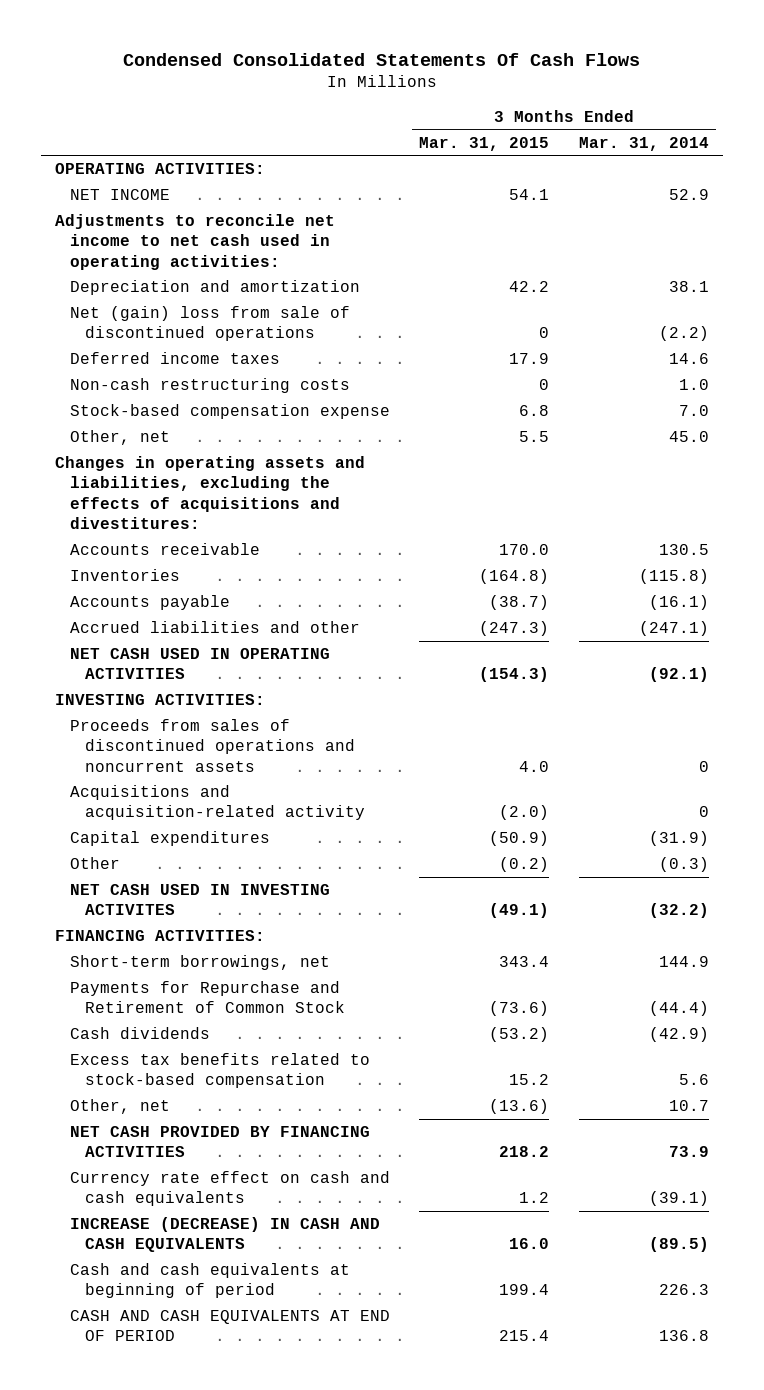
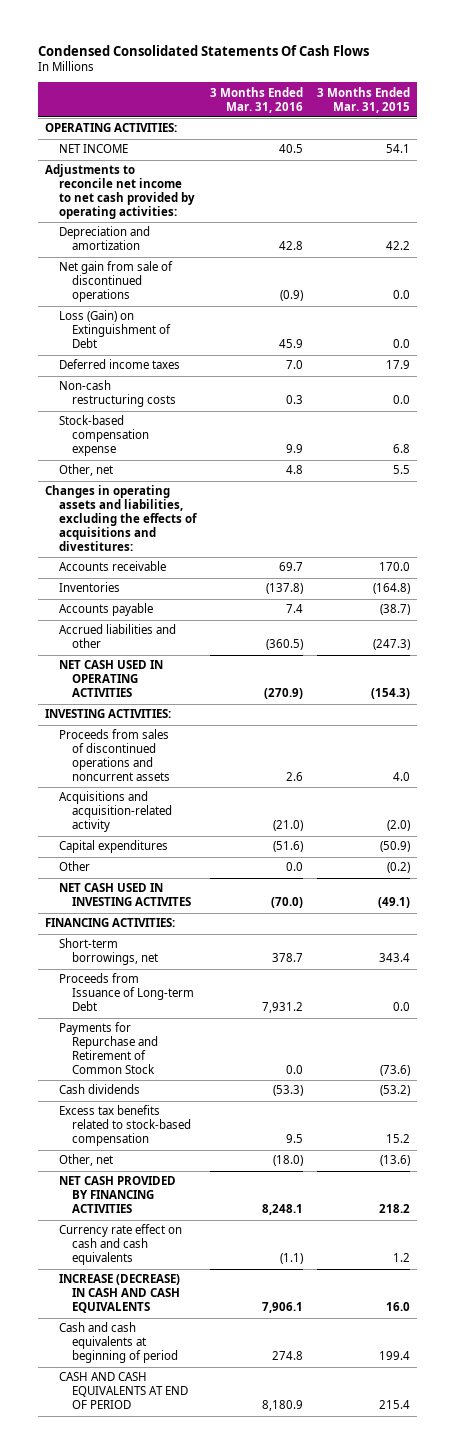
- | 3 Months Ended Mar. 31, 2015 | 3 Months Ended Mar. 31, 2014
+ | 3 Months Ended Mar. 31, 2016 | 3 Months Ended Mar. 31, 2015
- Adjustments to reconcile net income to net cash used in operating activities:
+ Adjustments to reconcile net income to net cash provided by operating activities:
- Net (gain) loss from sale of discontinued operations | 0 | (2.2)
+ Net gain from sale of discontinued operations | (0.9) | 0.0
+ Loss (Gain) on Extinguishment of Debt | 45.9 | 0.0
- Non-cash restructuring costs | 0 | 1.0
+ Non-cash restructuring costs | 0.3 | 0.0
+ Proceeds from Issuance of Long-term Debt | 7,931.2 | 0.0

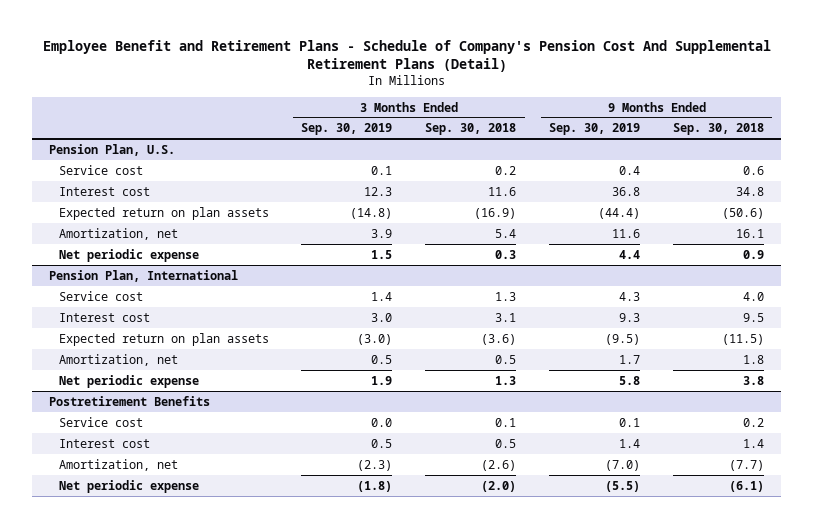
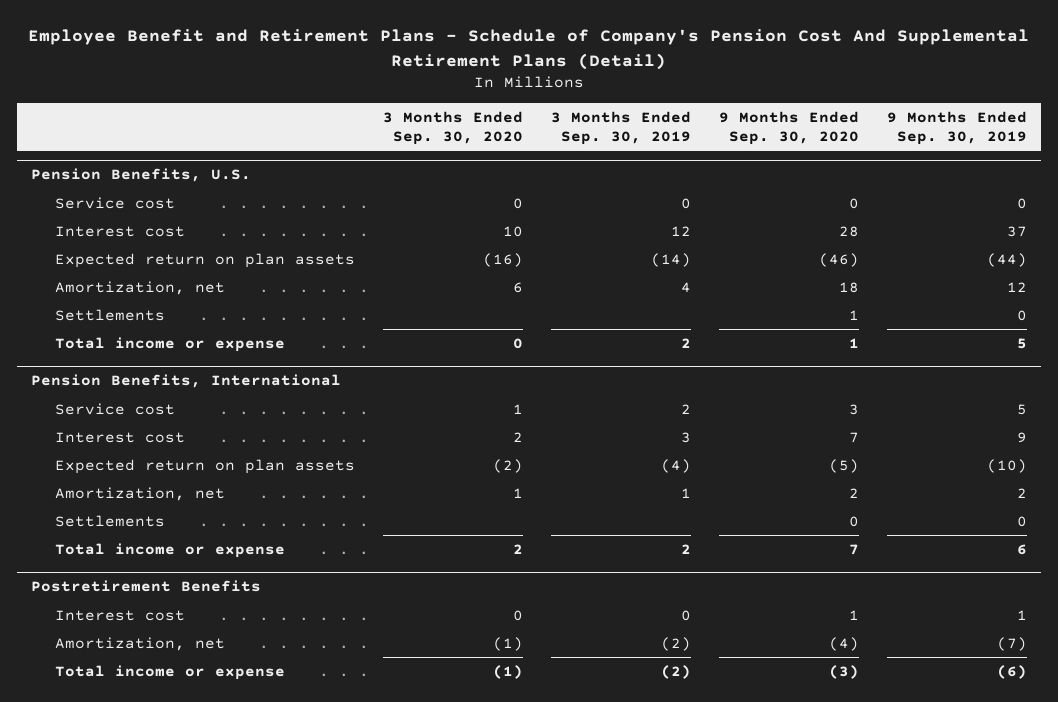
- | 3 Months Ended Sep. 30, 2019 | 3 Months Ended Sep. 30, 2018 | 9 Months Ended Sep. 30, 2019 | 9 Months Ended Sep. 30, 2018
+ | 3 Months Ended Sep. 30, 2020 | 3 Months Ended Sep. 30, 2019 | 9 Months Ended Sep. 30, 2020 | 9 Months Ended Sep. 30, 2019
- Pension Plan, U.S.
- Service cost | 0.1 | 0.2 | 0.4 | 0.6
- Interest cost | 12.3 | 11.6 | 36.8 | 34.8
- Expected return on plan assets | (14.8) | (16.9) | (44.4) | (50.6)
- Amortization, net | 3.9 | 5.4 | 11.6 | 16.1
- Net periodic expense | 1.5 | 0.3 | 4.4 | 0.9
- Pension Plan, International
- Service cost | 1.4 | 1.3 | 4.3 | 4.0
- Interest cost | 3.0 | 3.1 | 9.3 | 9.5
- Expected return on plan assets | (3.0) | (3.6) | (9.5) | (11.5)
- Amortization, net | 0.5 | 0.5 | 1.7 | 1.8
- Net periodic expense | 1.9 | 1.3 | 5.8 | 3.8
+ Pension Benefits, U.S.
+ Service cost | 0 | 0 | 0 | 0
+ Interest cost | 10 | 12 | 28 | 37
+ Expected return on plan assets | (16) | (14) | (46) | (44)
+ Amortization, net | 6 | 4 | 18 | 12
+ Settlements | | | 1 | 0
+ Total income or expense | 0 | 2 | 1 | 5
+ Pension Benefits, International
+ Service cost | 1 | 2 | 3 | 5
+ Interest cost | 2 | 3 | 7 | 9
+ Expected return on plan assets | (2) | (4) | (5) | (10)
+ Amortization, net | 1 | 1 | 2 | 2
+ Settlements | | | 0 | 0
+ Total income or expense | 2 | 2 | 7 | 6
@ Postretirement Benefits
- Service cost | 0.0 | 0.1 | 0.1 | 0.2
- Interest cost | 0.5 | 0.5 | 1.4 | 1.4
- Amortization, net | (2.3) | (2.6) | (7.0) | (7.7)
- Net periodic expense | (1.8) | (2.0) | (5.5) | (6.1)
+ Interest cost | 0 | 0 | 1 | 1
+ Amortization, net | (1) | (2) | (4) | (7)
+ Total income or expense | (1) | (2) | (3) | (6)

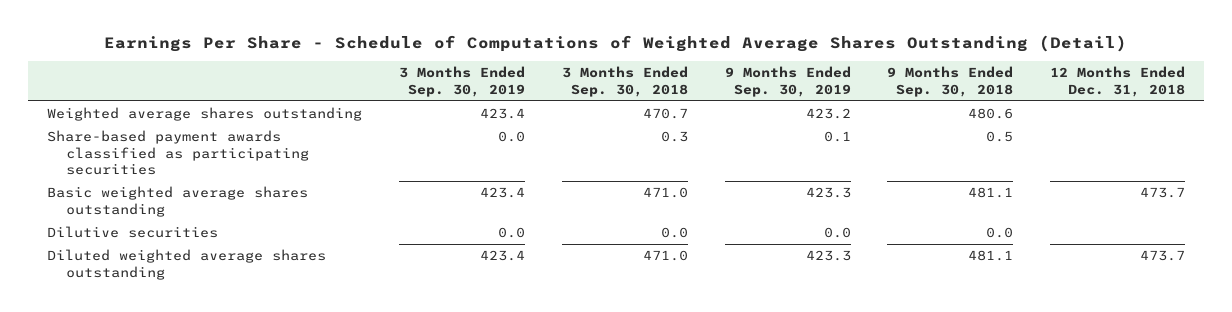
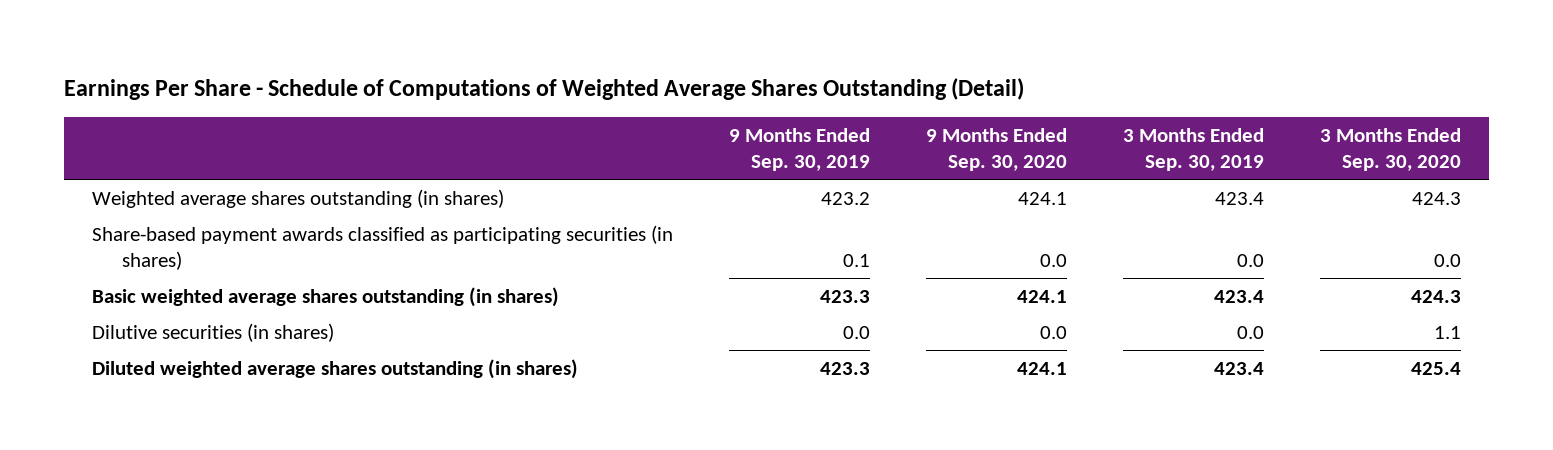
- | 3 Months Ended Sep. 30, 2019 | 3 Months Ended Sep. 30, 2018 | 9 Months Ended Sep. 30, 2019 | 9 Months Ended Sep. 30, 2018 | 12 Months Ended Dec. 31, 2018
+ | 9 Months Ended Sep. 30, 2019 | 9 Months Ended Sep. 30, 2020 | 3 Months Ended Sep. 30, 2019 | 3 Months Ended Sep. 30, 2020
- Weighted average shares outstanding | 423.4 | 470.7 | 423.2 | 480.6 |
- Share-based payment awards classified as participating securities | 0.0 | 0.3 | 0.1 | 0.5 |
- Basic weighted average shares outstanding | 423.4 | 471.0 | 423.3 | 481.1 | 473.7
- Dilutive securities | 0.0 | 0.0 | 0.0 | 0.0 |
- Diluted weighted average shares outstanding | 423.4 | 471.0 | 423.3 | 481.1 | 473.7
+ Weighted average shares outstanding (in shares) | 423.2 | 424.1 | 423.4 | 424.3
+ Share-based payment awards classified as participating securities (in shares) | 0.1 | 0.0 | 0.0 | 0.0
+ Basic weighted average shares outstanding (in shares) | 423.3 | 424.1 | 423.4 | 424.3
+ Dilutive securities (in shares) | 0.0 | 0.0 | 0.0 | 1.1
+ Diluted weighted average shares outstanding (in shares) | 423.3 | 424.1 | 423.4 | 425.4

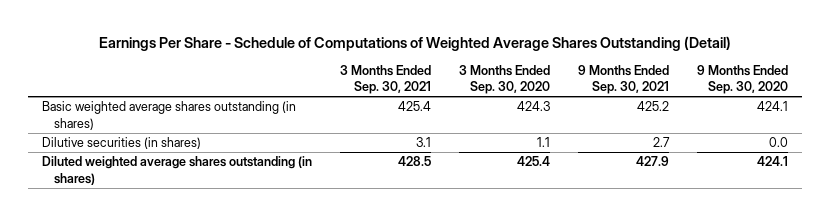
- | 9 Months Ended Sep. 30, 2019 | 9 Months Ended Sep. 30, 2020 | 3 Months Ended Sep. 30, 2019 | 3 Months Ended Sep. 30, 2020
+ | 3 Months Ended Sep. 30, 2021 | 3 Months Ended Sep. 30, 2020 | 9 Months Ended Sep. 30, 2021 | 9 Months Ended Sep. 30, 2020
- Weighted average shares outstanding (in shares) | 423.2 | 424.1 | 423.4 | 424.3
- Share-based payment awards classified as participating securities (in shares) | 0.1 | 0.0 | 0.0 | 0.0

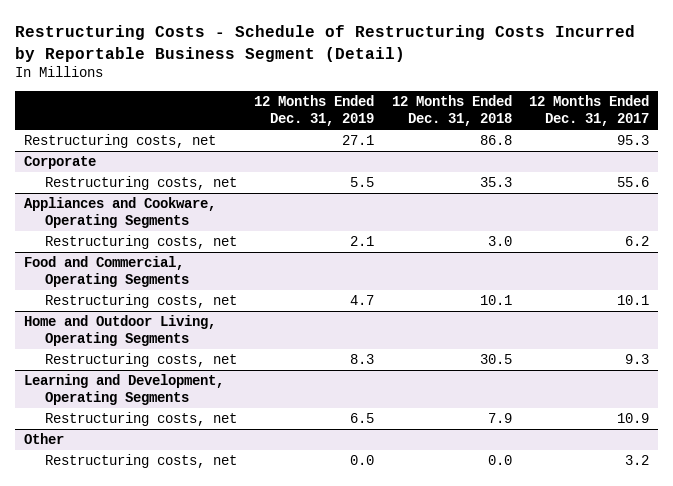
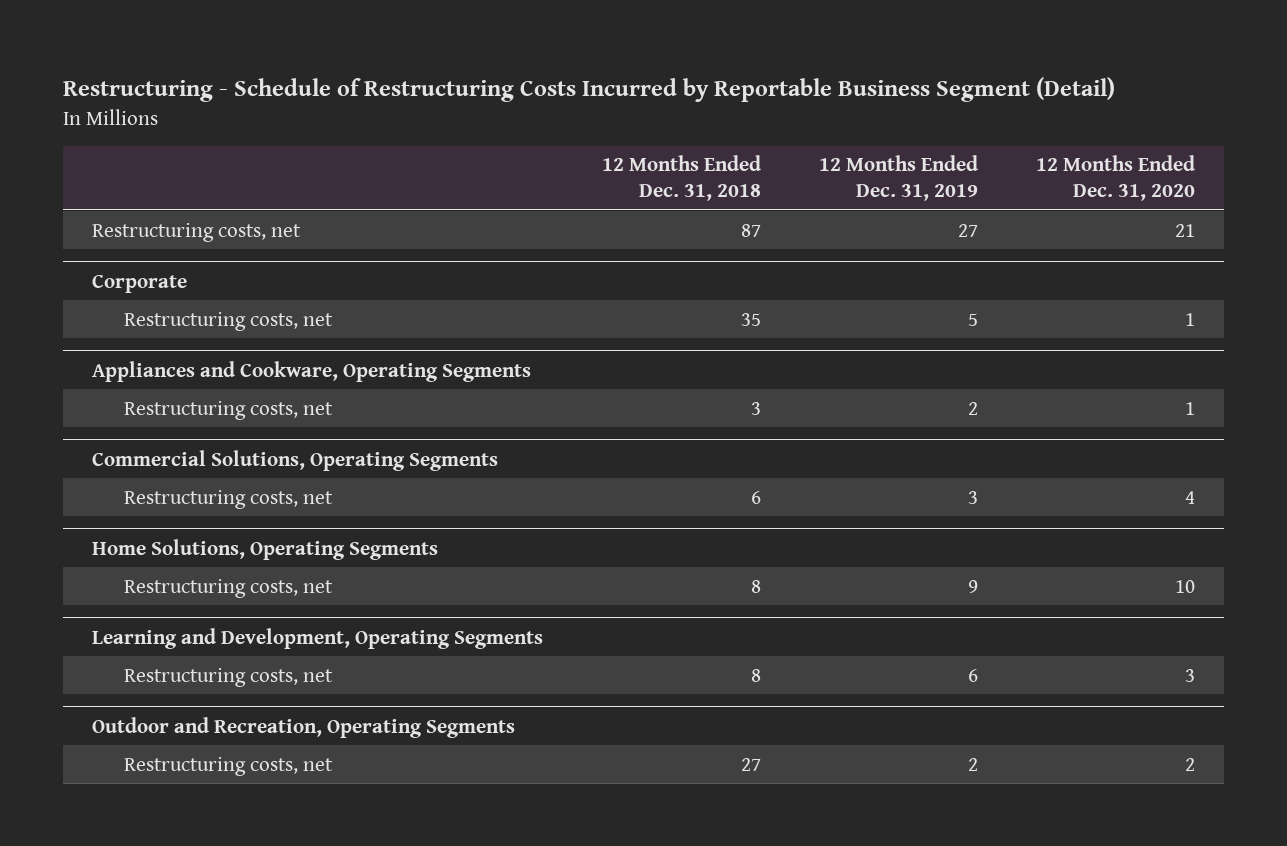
- Restructuring Costs - Schedule of Restructuring Costs Incurred by Reportable Business Segment (Detail)
+ Restructuring - Schedule of Restructuring Costs Incurred by Reportable Business Segment (Detail)
- | 12 Months Ended Dec. 31, 2019 | 12 Months Ended Dec. 31, 2018 | 12 Months Ended Dec. 31, 2017
+ | 12 Months Ended Dec. 31, 2018 | 12 Months Ended Dec. 31, 2019 | 12 Months Ended Dec. 31, 2020
- Restructuring costs, net | 27.1 | 86.8 | 95.3
+ Restructuring costs, net | 87 | 27 | 21
@ Corporate
- Restructuring costs, net | 5.5 | 35.3 | 55.6
+ Restructuring costs, net | 35 | 5 | 1
@ Appliances and Cookware, Operating Segments
- Restructuring costs, net | 2.1 | 3.0 | 6.2
- Food and Commercial, Operating Segments
- Restructuring costs, net | 4.7 | 10.1 | 10.1
- Home and Outdoor Living, Operating Segments
- Restructuring costs, net | 8.3 | 30.5 | 9.3
@ Appliances and Cookware, Operating Segments
+ Restructuring costs, net | 3 | 2 | 1
+ Commercial Solutions, Operating Segments
+ Restructuring costs, net | 6 | 3 | 4
+ Home Solutions, Operating Segments
+ Restructuring costs, net | 8 | 9 | 10
@ Learning and Development, Operating Segments
- Restructuring costs, net | 6.5 | 7.9 | 10.9
- Other
- Restructuring costs, net | 0.0 | 0.0 | 3.2
@ Learning and Development, Operating Segments
+ Restructuring costs, net | 8 | 6 | 3
+ Outdoor and Recreation, Operating Segments
+ Restructuring costs, net | 27 | 2 | 2

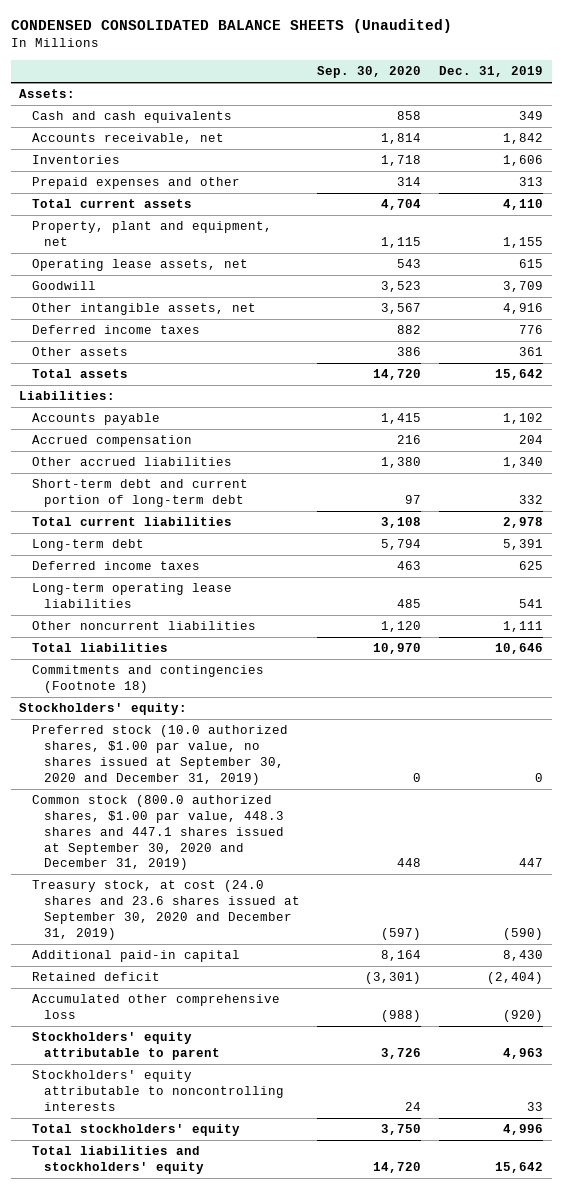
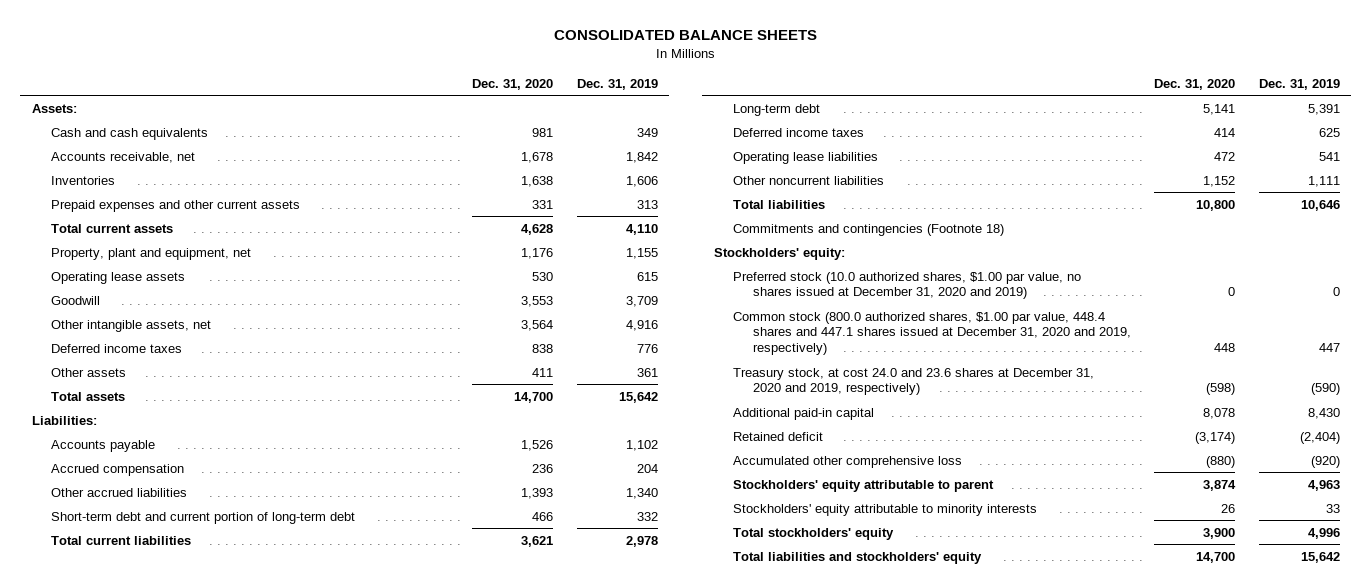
- CONDENSED CONSOLIDATED BALANCE SHEETS (Unaudited)
+ CONSOLIDATED BALANCE SHEETS
- | Sep. 30, 2020 | Dec. 31, 2019
+ | Dec. 31, 2020 | Dec. 31, 2019
- Prepaid expenses and other | 314 | 313
+ Prepaid expenses and other current assets | 331 | 313
- Operating lease assets, net | 543 | 615
+ Operating lease assets | 530 | 615
- Long-term operating lease liabilities | 485 | 541
+ Operating lease liabilities | 472 | 541
- Preferred stock (10.0 authorized shares, $1.00 par value, no shares issued at September 30, 2020 and December 31, 2019) | 0 | 0
- Common stock (800.0 authorized shares, $1.00 par value, 448.3 shares and 447.1 shares issued at September 30, 2020 and December 31, 2019) | 448 | 447
- Treasury stock, at cost (24.0 shares and 23.6 shares issued at September 30, 2020 and December 31, 2019) | (597) | (590)
+ Preferred stock (10.0 authorized shares, $1.00 par value, no shares issued at December 31, 2020 and 2019) | 0 | 0
+ Common stock (800.0 authorized shares, $1.00 par value, 448.4 shares and 447.1 shares issued at December 31, 2020 and 2019, respectively) | 448 | 447
+ Treasury stock, at cost 24.0 and 23.6 shares at December 31, 2020 and 2019, respectively) | (598) | (590)
- Stockholders' equity attributable to noncontrolling interests | 24 | 33
+ Stockholders' equity attributable to minority interests | 26 | 33

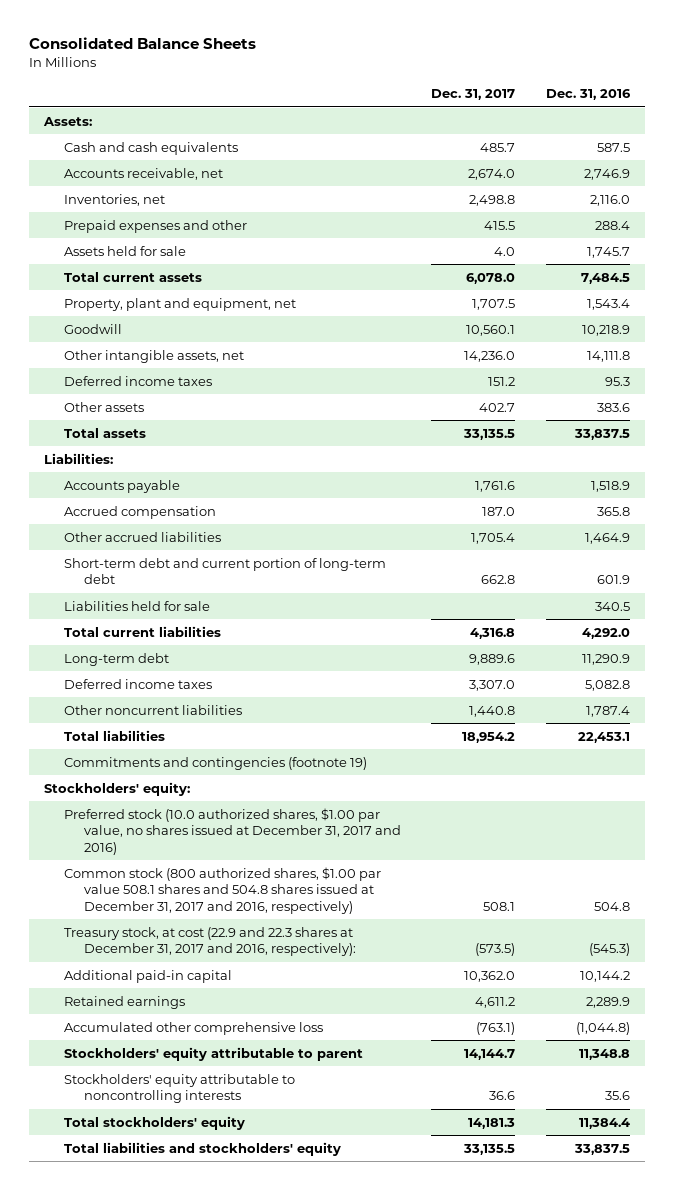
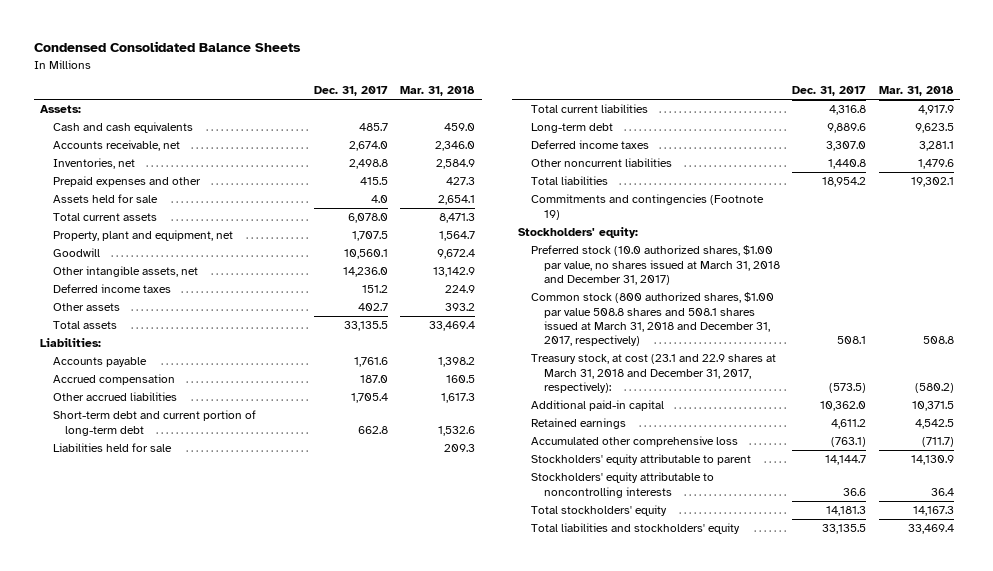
- Consolidated Balance Sheets
+ Condensed Consolidated Balance Sheets
- | Dec. 31, 2017 | Dec. 31, 2016
+ | Dec. 31, 2017 | Mar. 31, 2018
- Commitments and contingencies (footnote 19)
+ Commitments and contingencies (Footnote 19)
- Preferred stock (10.0 authorized shares, $1.00 par value, no shares issued at December 31, 2017 and 2016)
- Common stock (800 authorized shares, $1.00 par value 508.1 shares and 504.8 shares issued at December 31, 2017 and 2016, respectively) | 508.1 | 504.8
- Treasury stock, at cost (22.9 and 22.3 shares at December 31, 2017 and 2016, respectively): | (573.5) | (545.3)
+ Preferred stock (10.0 authorized shares, $1.00 par value, no shares issued at March 31, 2018 and December 31, 2017)
+ Common stock (800 authorized shares, $1.00 par value 508.8 shares and 508.1 shares issued at March 31, 2018 and December 31, 2017, respectively) | 508.1 | 508.8
+ Treasury stock, at cost (23.1 and 22.9 shares at March 31, 2018 and December 31, 2017, respectively): | (573.5) | (580.2)

